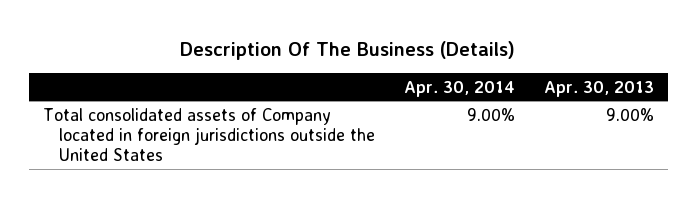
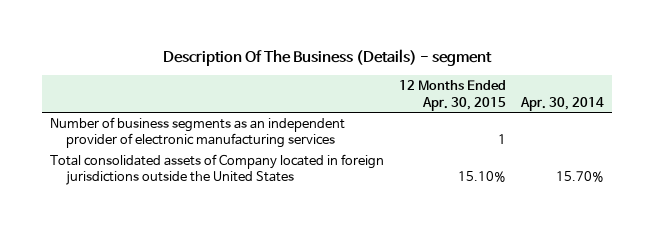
- Description Of The Business (Details)
+ Description Of The Business (Details) - segment
- | Apr. 30, 2014 | Apr. 30, 2013
+ | 12 Months Ended Apr. 30, 2015 | Apr. 30, 2014
- Total consolidated assets of Company located in foreign jurisdictions outside the United States | 9.00% | 9.00%
+ Number of business segments as an independent provider of electronic manufacturing services | 1 |
+ Total consolidated assets of Company located in foreign jurisdictions outside the United States | 15.10% | 15.70%

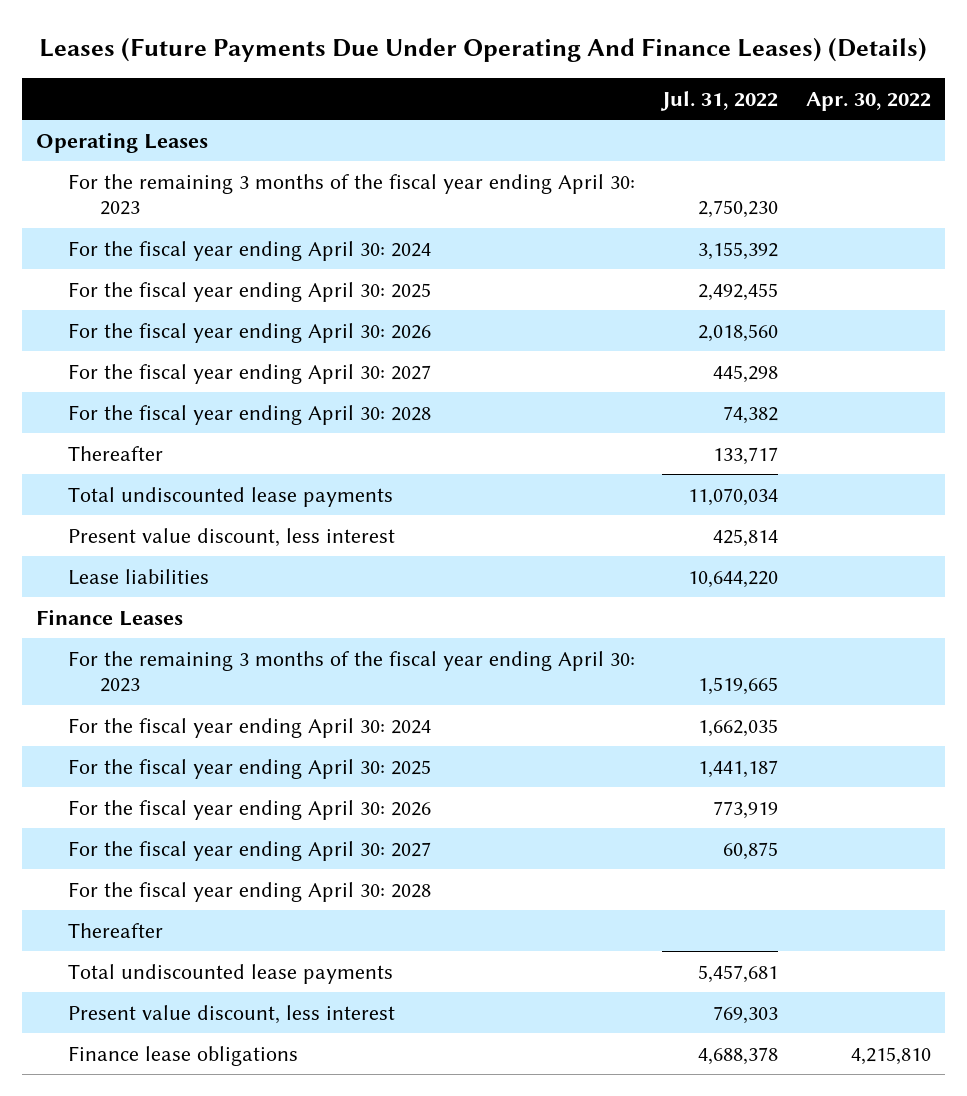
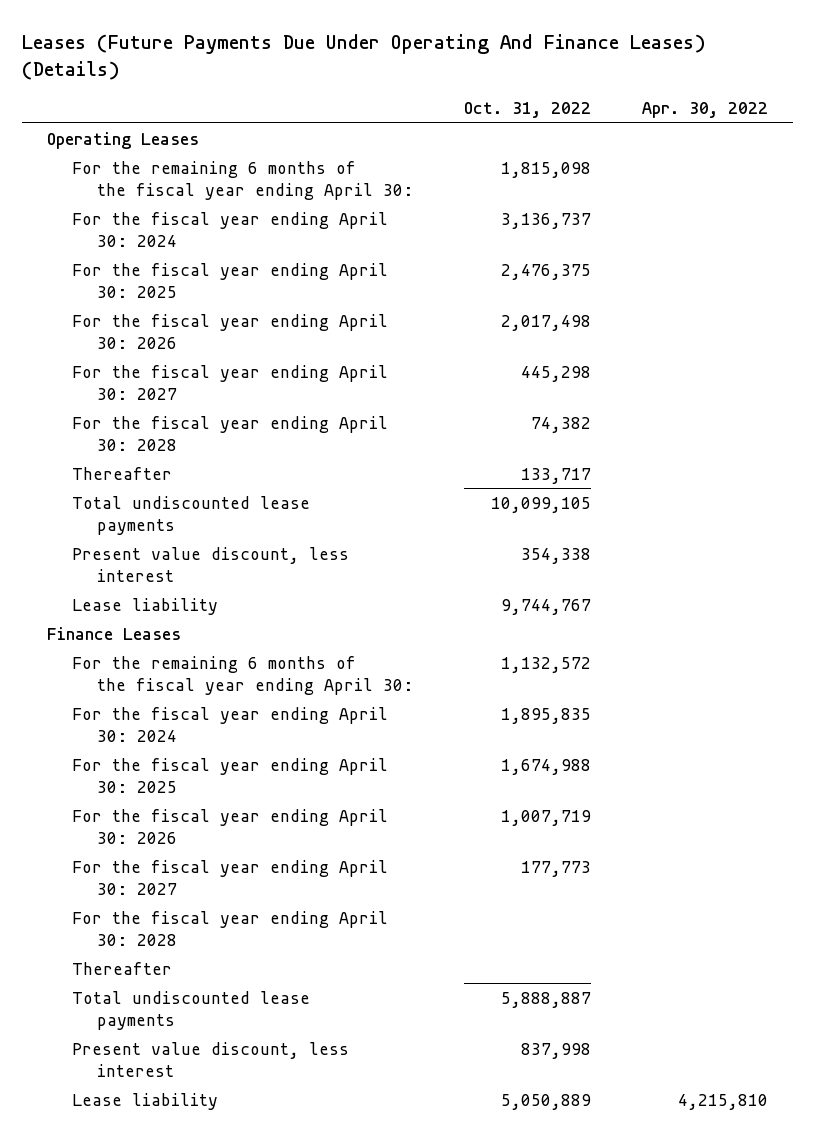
- | Jul. 31, 2022 | Apr. 30, 2022
+ | Oct. 31, 2022 | Apr. 30, 2022
- For the remaining 3 months of the fiscal year ending April 30: 2023 | 2,750,230 |
+ For the remaining 6 months of the fiscal year ending April 30: | 1,815,098 |
- Lease liabilities | 10,644,220 |
+ Lease liability | 9,744,767 |
- For the remaining 3 months of the fiscal year ending April 30: 2023 | 1,519,665 |
+ For the remaining 6 months of the fiscal year ending April 30: | 1,132,572 |
- Finance lease obligations | 4,688,378 | 4,215,810
+ Lease liability | 5,050,889 | 4,215,810

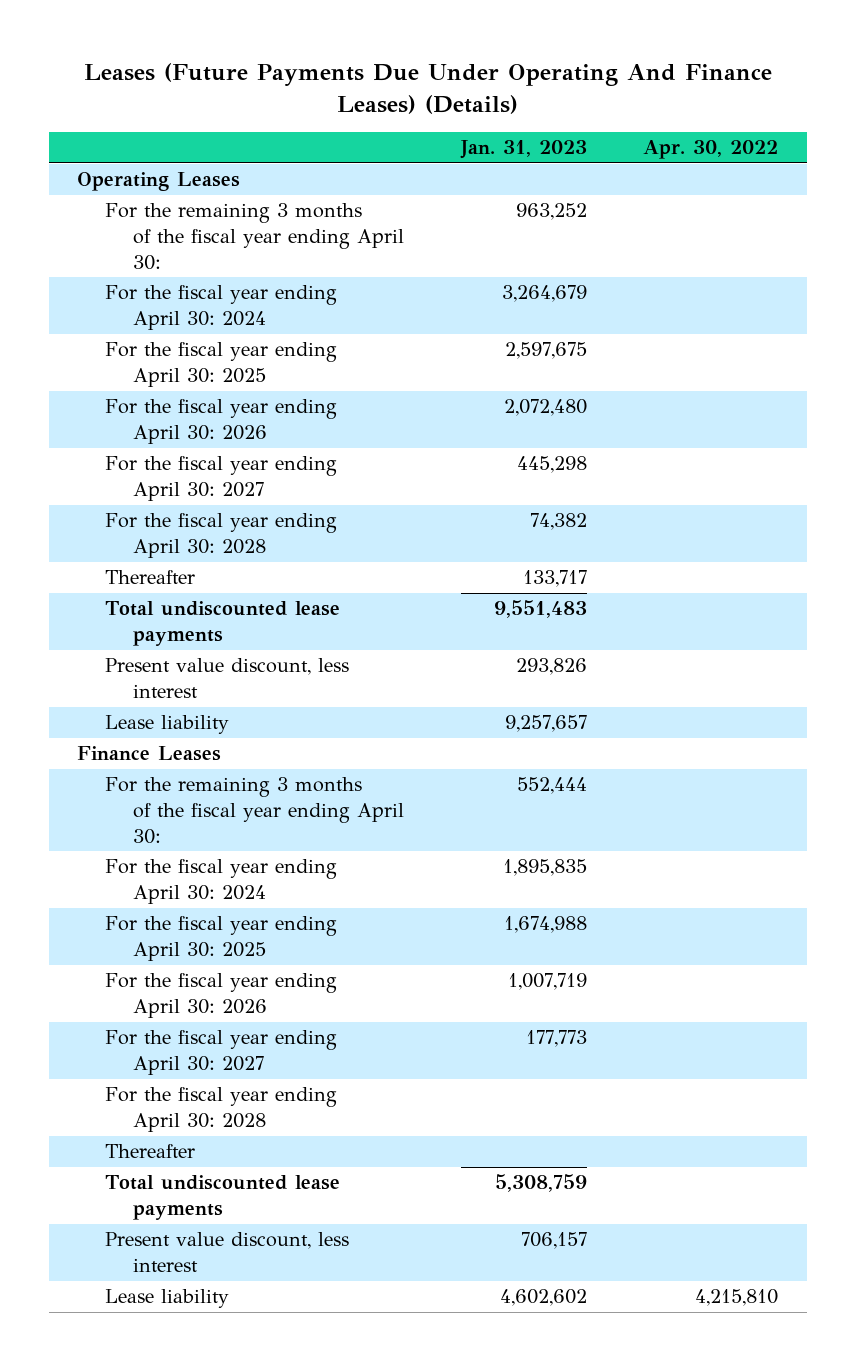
- | Oct. 31, 2022 | Apr. 30, 2022
+ | Jan. 31, 2023 | Apr. 30, 2022
- For the remaining 6 months of the fiscal year ending April 30: | 1,815,098 |
+ For the remaining 3 months of the fiscal year ending April 30: | 963,252 |
- For the remaining 6 months of the fiscal year ending April 30: | 1,132,572 |
+ For the remaining 3 months of the fiscal year ending April 30: | 552,444 |

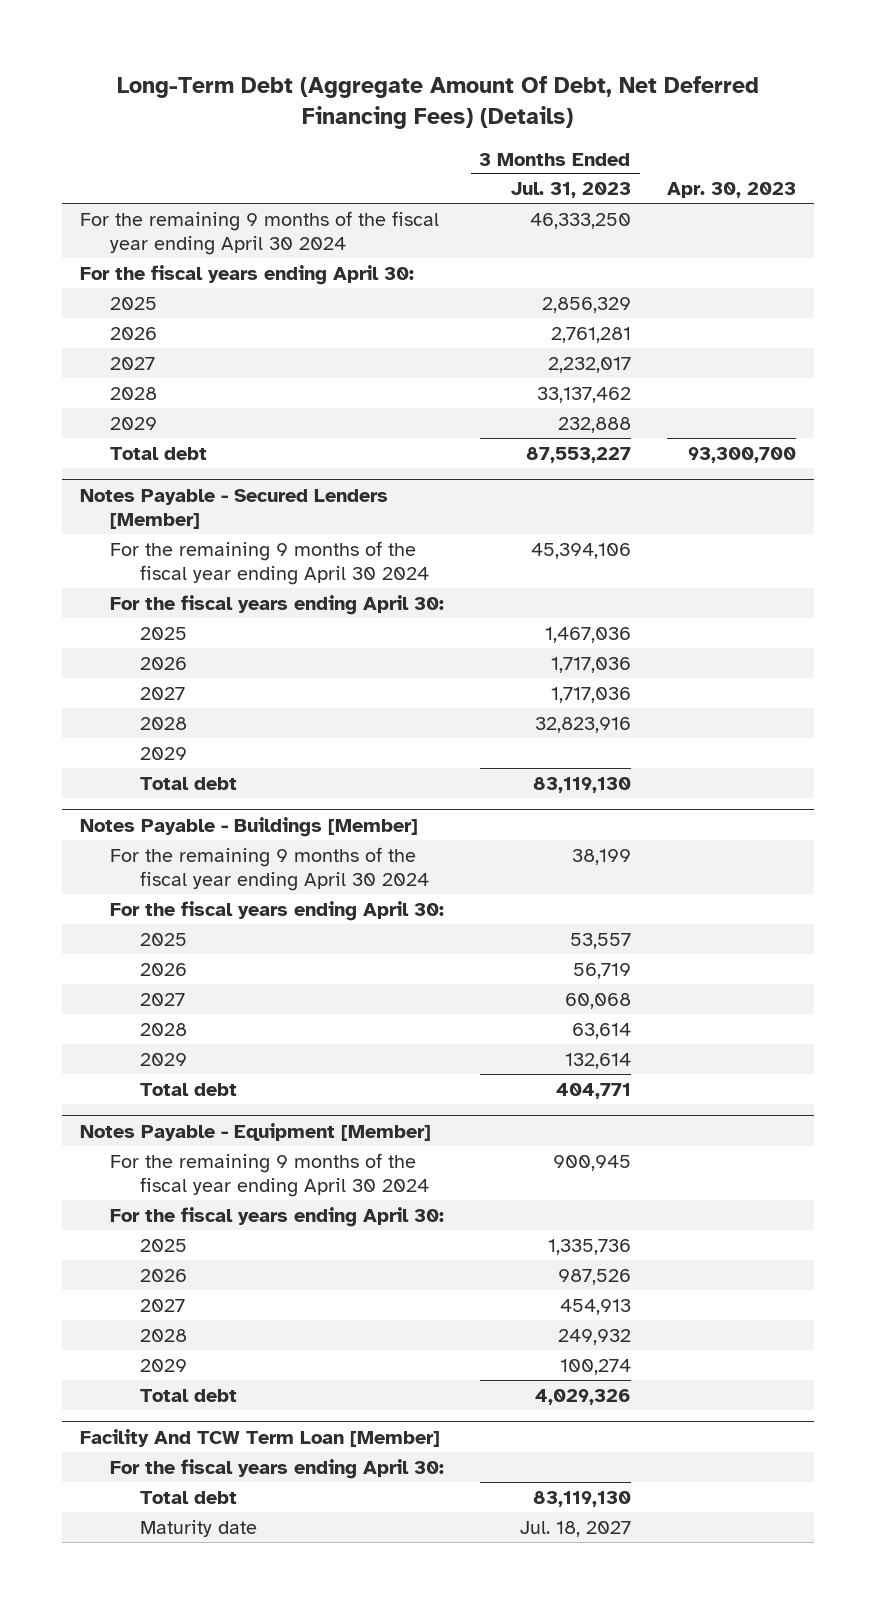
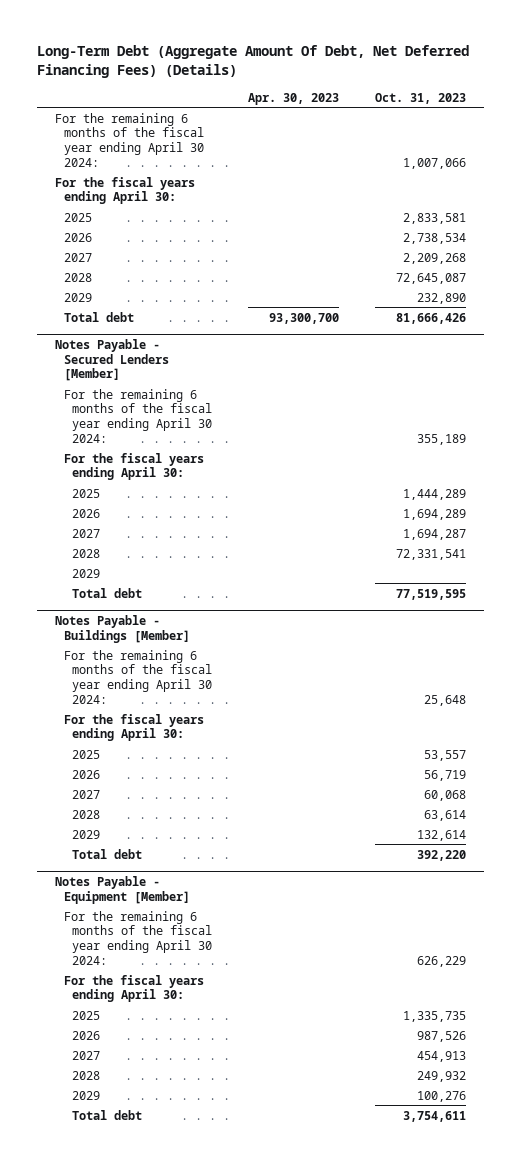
- | 3 Months Ended Jul. 31, 2023 | Apr. 30, 2023
+ | Apr. 30, 2023 | Oct. 31, 2023
- For the remaining 9 months of the fiscal year ending April 30 2024 | 46,333,250 |
+ For the remaining 6 months of the fiscal year ending April 30 2024: | | 1,007,066
@ Notes Payable - Secured Lenders [Member]
- For the remaining 9 months of the fiscal year ending April 30 2024 | 45,394,106 |
+ For the remaining 6 months of the fiscal year ending April 30 2024: | | 355,189
@ Notes Payable - Buildings [Member]
- For the remaining 9 months of the fiscal year ending April 30 2024 | 38,199 |
+ For the remaining 6 months of the fiscal year ending April 30 2024: | | 25,648
@ Notes Payable - Equipment [Member]
- For the remaining 9 months of the fiscal year ending April 30 2024 | 900,945 |
+ For the remaining 6 months of the fiscal year ending April 30 2024: | | 626,229
- Facility And TCW Term Loan [Member]
- For the fiscal years ending April 30:
- Total debt | 83,119,130 |
- Maturity date | Jul. 18, 2027 |

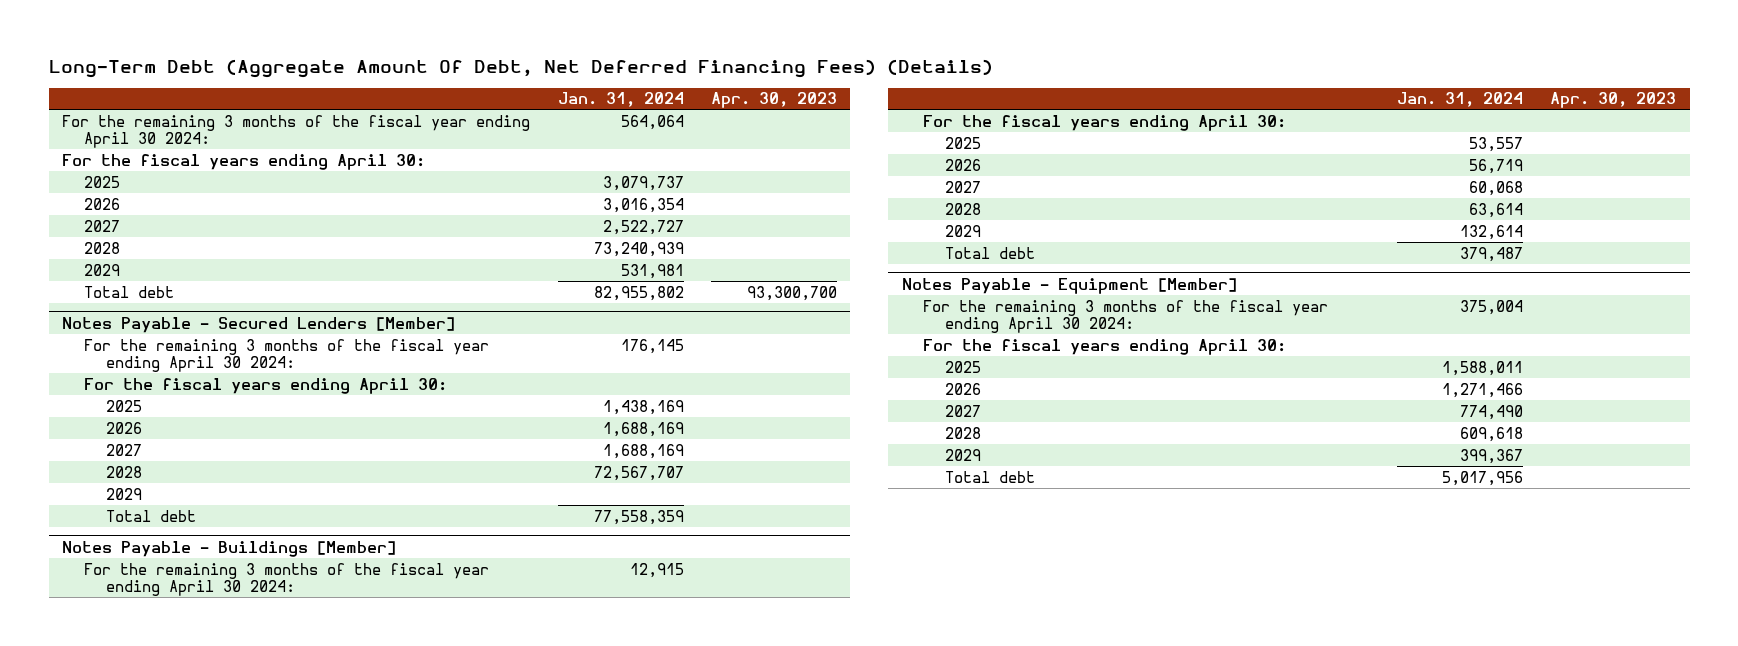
- | Apr. 30, 2023 | Oct. 31, 2023
+ | Jan. 31, 2024 | Apr. 30, 2023
- For the remaining 6 months of the fiscal year ending April 30 2024: | | 1,007,066
+ For the remaining 3 months of the fiscal year ending April 30 2024: | 564,064 |
@ Notes Payable - Secured Lenders [Member]
- For the remaining 6 months of the fiscal year ending April 30 2024: | | 355,189
+ For the remaining 3 months of the fiscal year ending April 30 2024: | 176,145 |
@ Notes Payable - Buildings [Member]
- For the remaining 6 months of the fiscal year ending April 30 2024: | | 25,648
+ For the remaining 3 months of the fiscal year ending April 30 2024: | 12,915 |
@ Notes Payable - Equipment [Member]
- For the remaining 6 months of the fiscal year ending April 30 2024: | | 626,229
+ For the remaining 3 months of the fiscal year ending April 30 2024: | 375,004 |

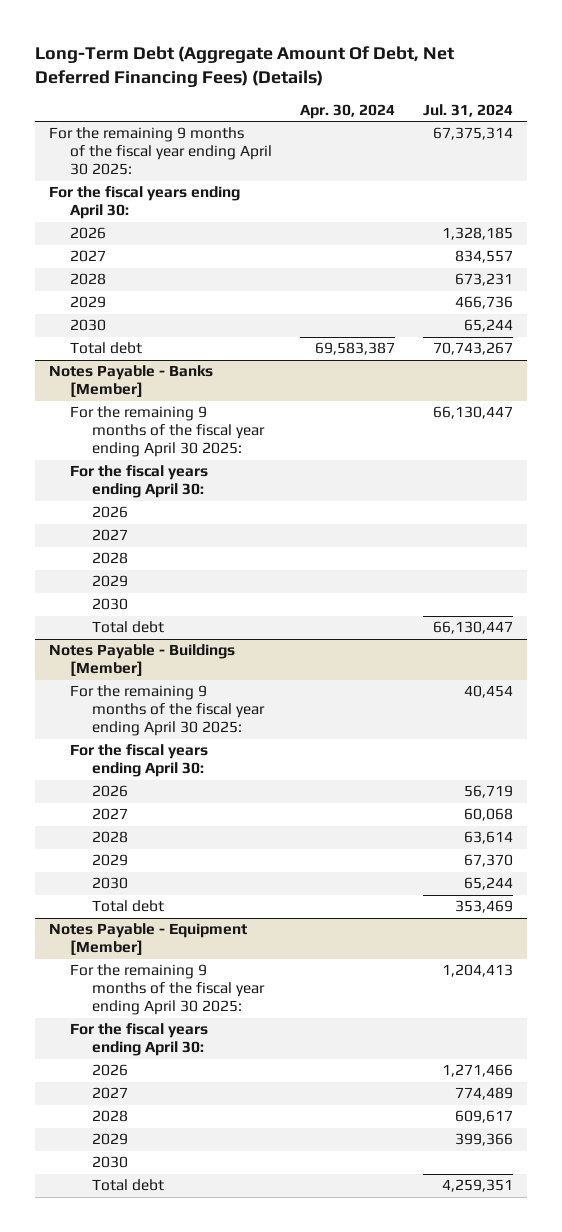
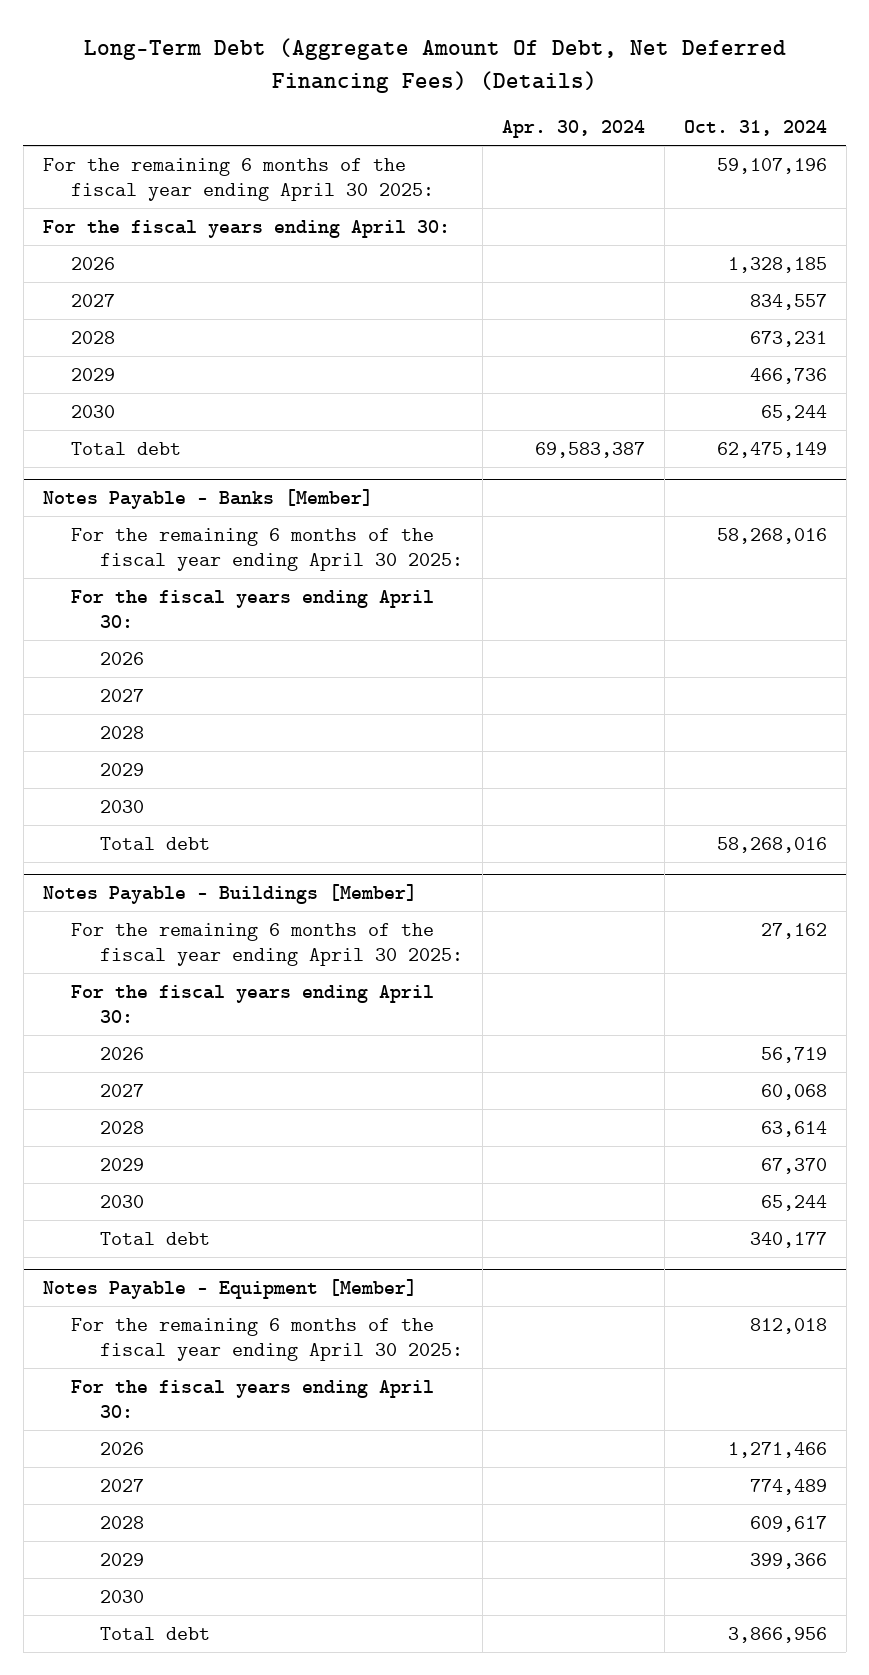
- | Apr. 30, 2024 | Jul. 31, 2024
+ | Apr. 30, 2024 | Oct. 31, 2024
- For the remaining 9 months of the fiscal year ending April 30 2025: | | 67,375,314
+ For the remaining 6 months of the fiscal year ending April 30 2025: | | 59,107,196
@ Notes Payable - Banks [Member]
- For the remaining 9 months of the fiscal year ending April 30 2025: | | 66,130,447
+ For the remaining 6 months of the fiscal year ending April 30 2025: | | 58,268,016
@ Notes Payable - Buildings [Member]
- For the remaining 9 months of the fiscal year ending April 30 2025: | | 40,454
+ For the remaining 6 months of the fiscal year ending April 30 2025: | | 27,162
@ Notes Payable - Equipment [Member]
- For the remaining 9 months of the fiscal year ending April 30 2025: | | 1,204,413
+ For the remaining 6 months of the fiscal year ending April 30 2025: | | 812,018

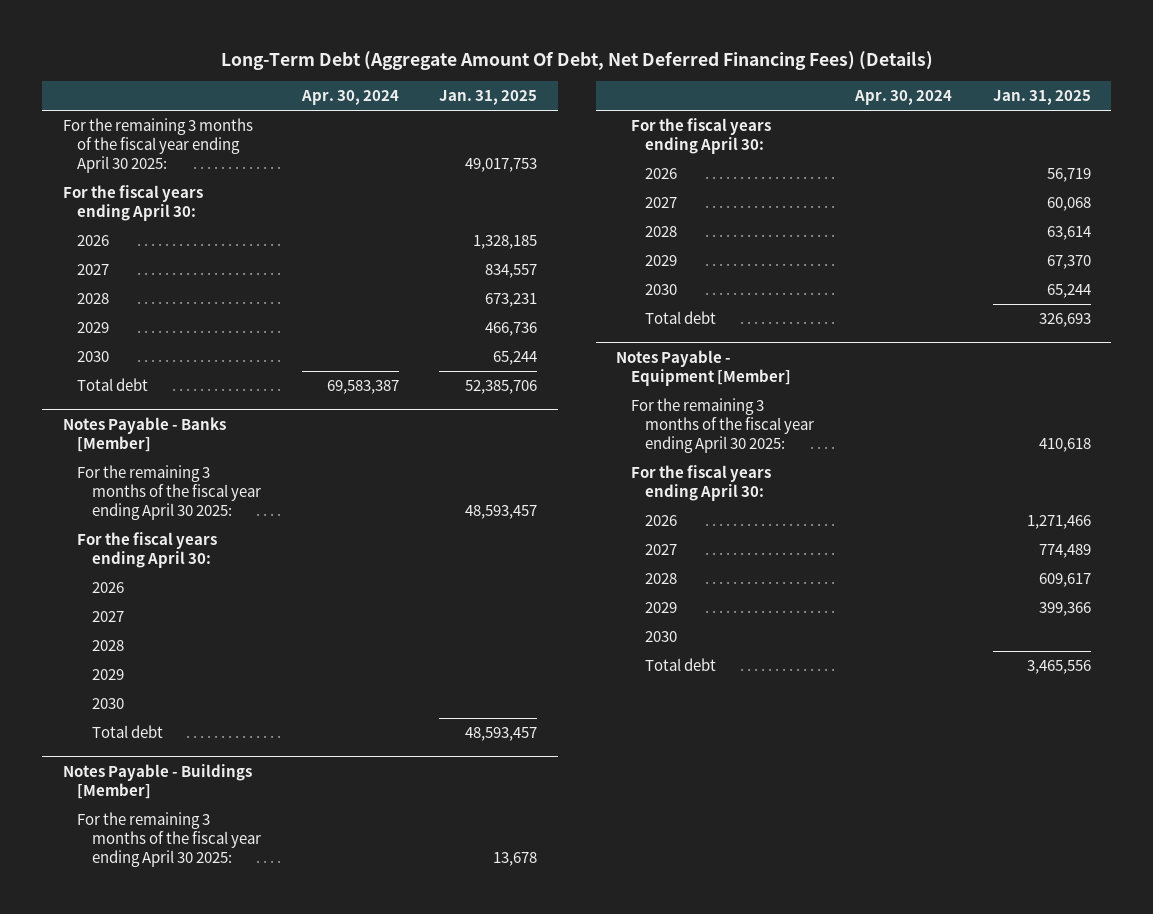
- | Apr. 30, 2024 | Oct. 31, 2024
+ | Apr. 30, 2024 | Jan. 31, 2025
- For the remaining 6 months of the fiscal year ending April 30 2025: | | 59,107,196
+ For the remaining 3 months of the fiscal year ending April 30 2025: | | 49,017,753
@ Notes Payable - Banks [Member]
- For the remaining 6 months of the fiscal year ending April 30 2025: | | 58,268,016
+ For the remaining 3 months of the fiscal year ending April 30 2025: | | 48,593,457
@ Notes Payable - Buildings [Member]
- For the remaining 6 months of the fiscal year ending April 30 2025: | | 27,162
+ For the remaining 3 months of the fiscal year ending April 30 2025: | | 13,678
@ Notes Payable - Equipment [Member]
- For the remaining 6 months of the fiscal year ending April 30 2025: | | 812,018
+ For the remaining 3 months of the fiscal year ending April 30 2025: | | 410,618

